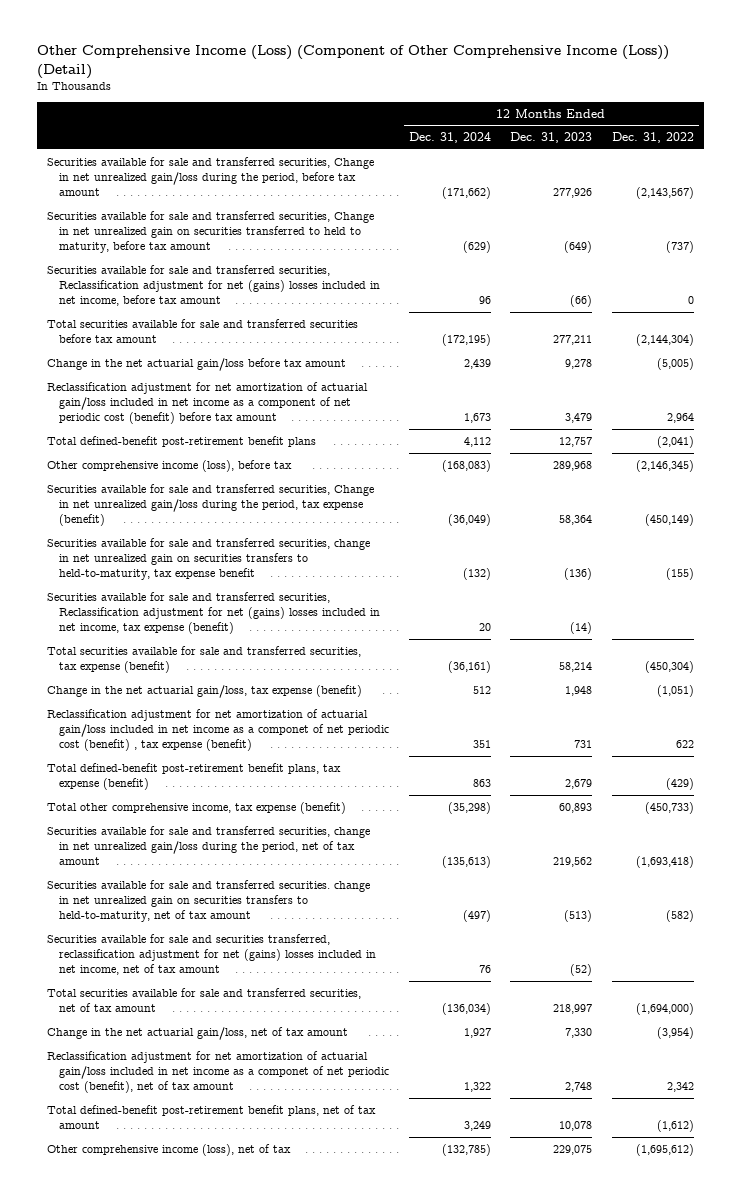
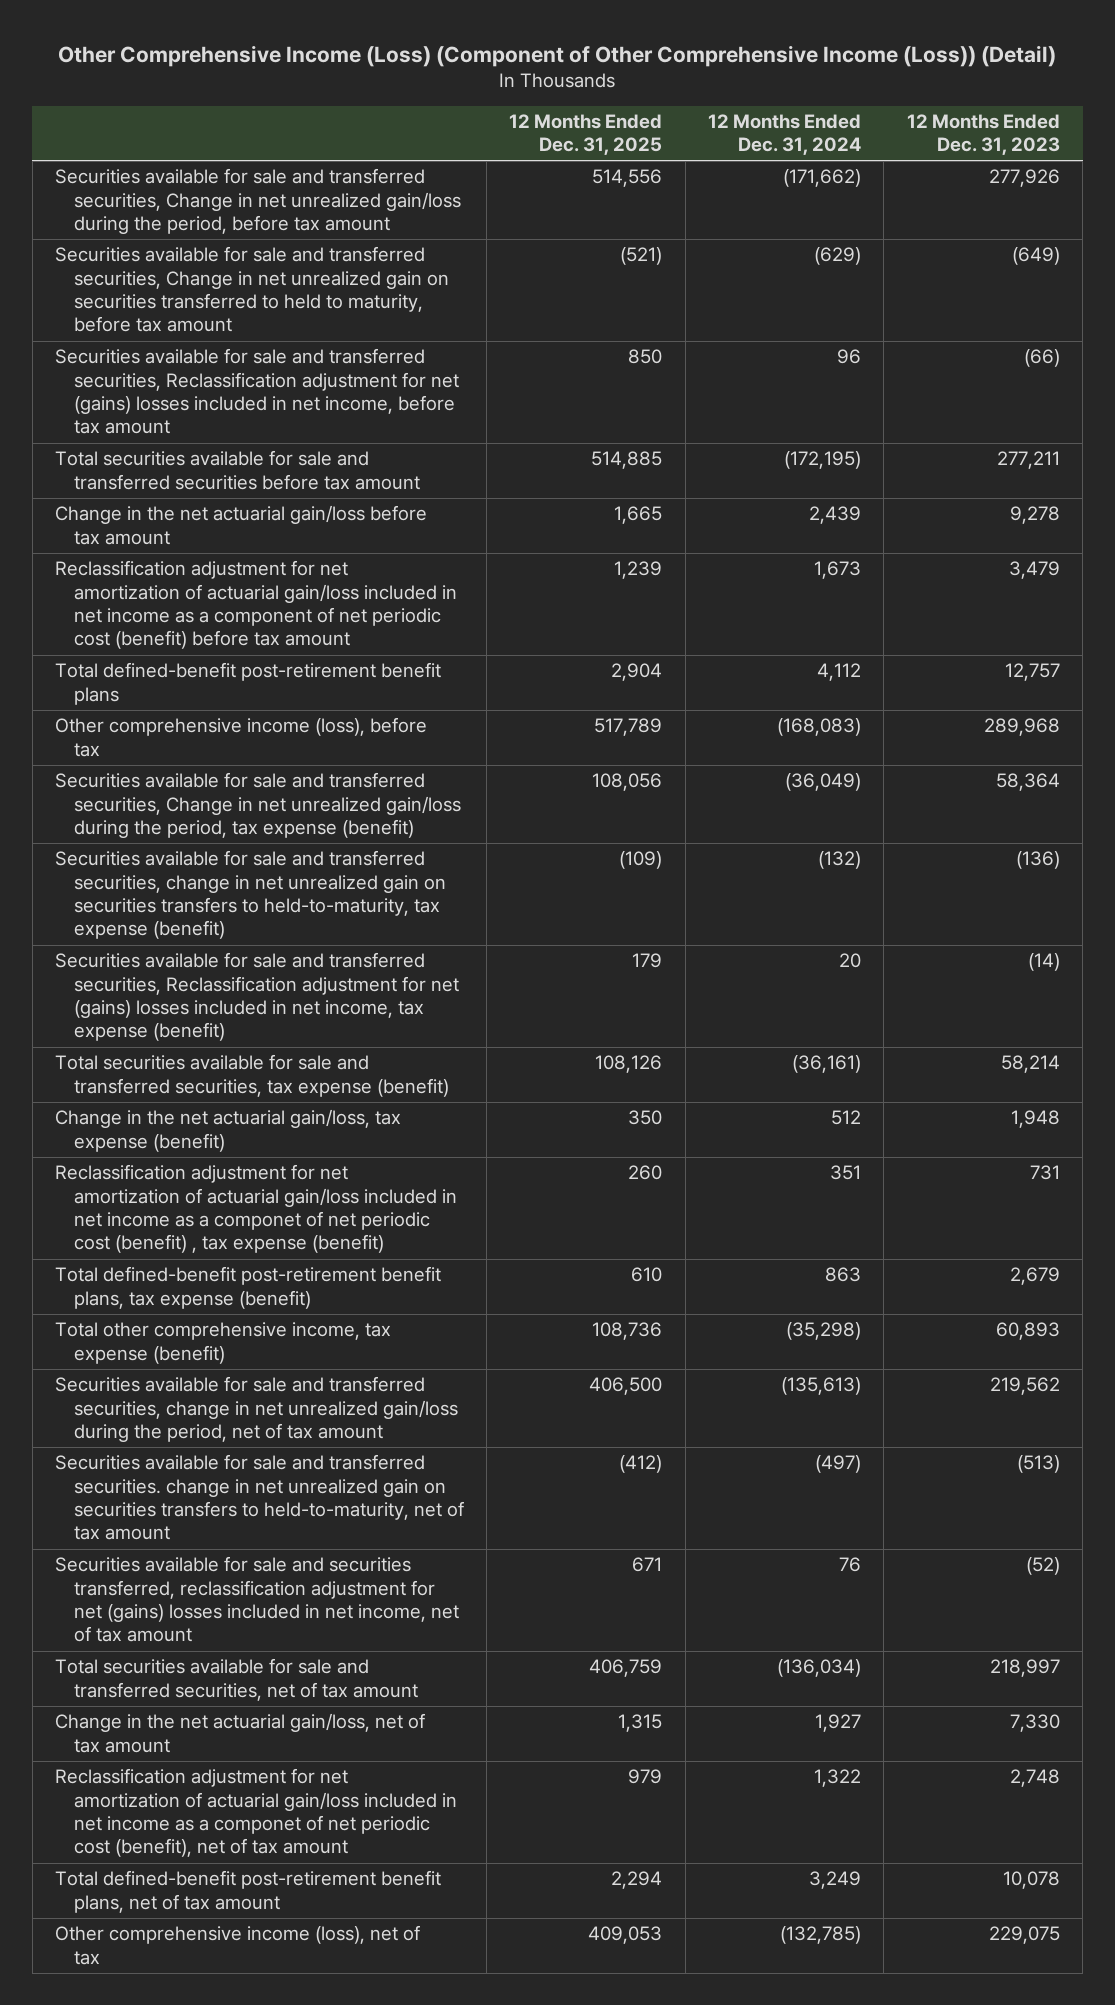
- | 12 Months Ended Dec. 31, 2024 | 12 Months Ended Dec. 31, 2023 | 12 Months Ended Dec. 31, 2022
+ | 12 Months Ended Dec. 31, 2025 | 12 Months Ended Dec. 31, 2024 | 12 Months Ended Dec. 31, 2023
- Securities available for sale and transferred securities, change in net unrealized gain on securities transfers to held-to-maturity, tax expense benefit | (132) | (136) | (155)
+ Securities available for sale and transferred securities, change in net unrealized gain on securities transfers to held-to-maturity, tax expense (benefit) | (109) | (132) | (136)

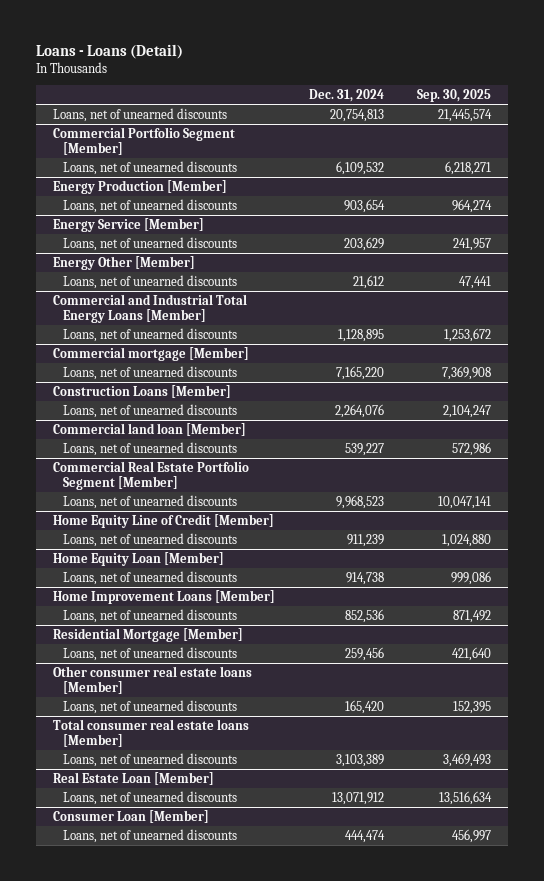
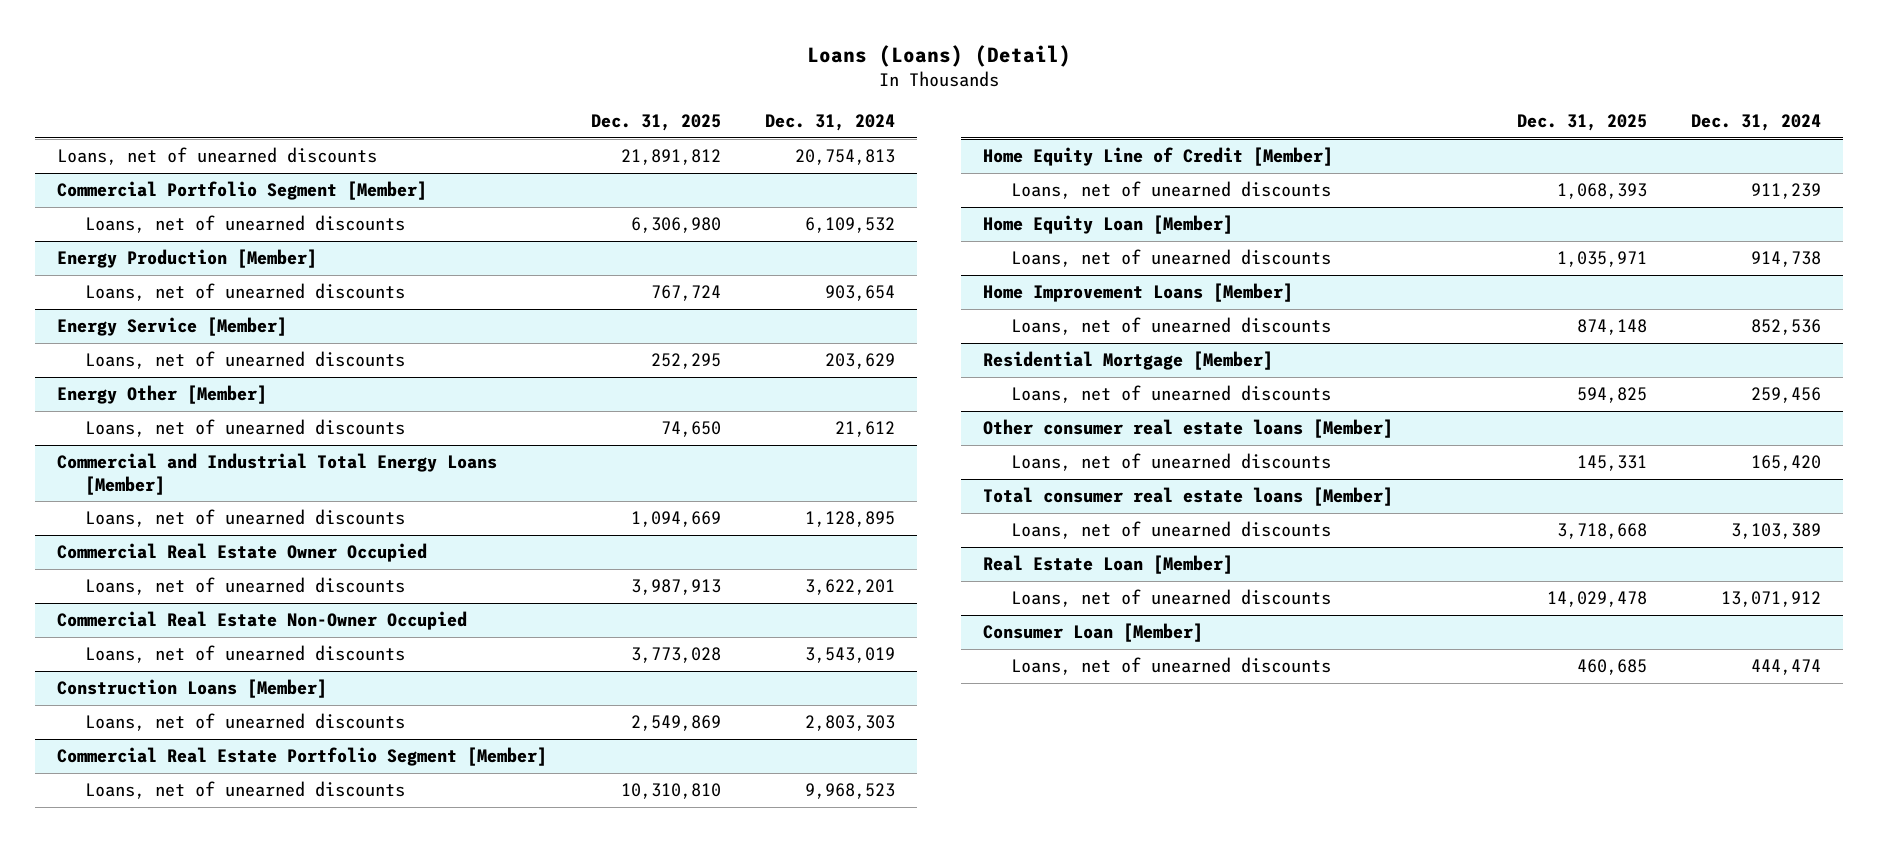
- Loans - Loans (Detail)
+ Loans (Loans) (Detail)
- | Dec. 31, 2024 | Sep. 30, 2025
+ | Dec. 31, 2025 | Dec. 31, 2024
- Commercial mortgage [Member]
- Loans, net of unearned discounts | 7,165,220 | 7,369,908
+ Commercial Real Estate Owner Occupied
+ Loans, net of unearned discounts | 3,987,913 | 3,622,201
+ Commercial Real Estate Non-Owner Occupied
+ Loans, net of unearned discounts | 3,773,028 | 3,543,019
@ Construction Loans [Member]
- Loans, net of unearned discounts | 2,264,076 | 2,104,247
- Commercial land loan [Member]
- Loans, net of unearned discounts | 539,227 | 572,986
@ Construction Loans [Member]
+ Loans, net of unearned discounts | 2,549,869 | 2,803,303

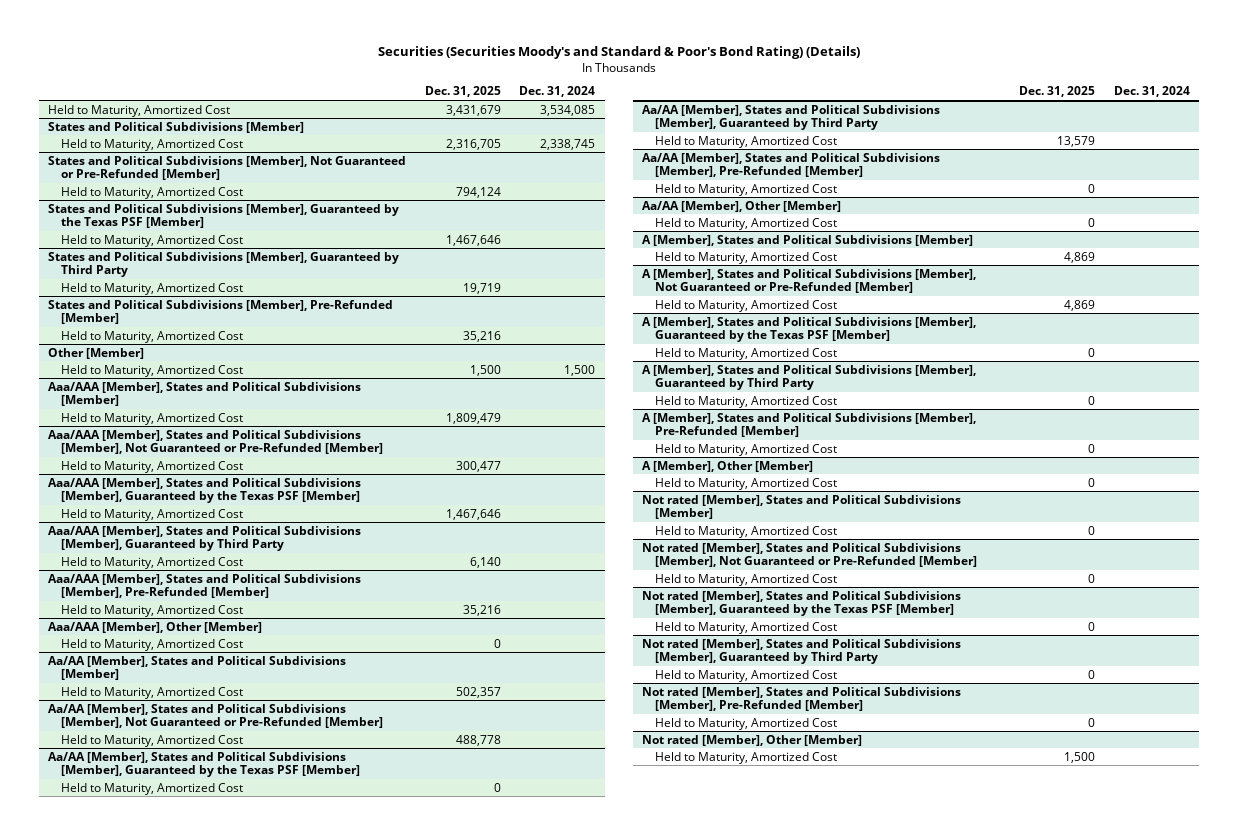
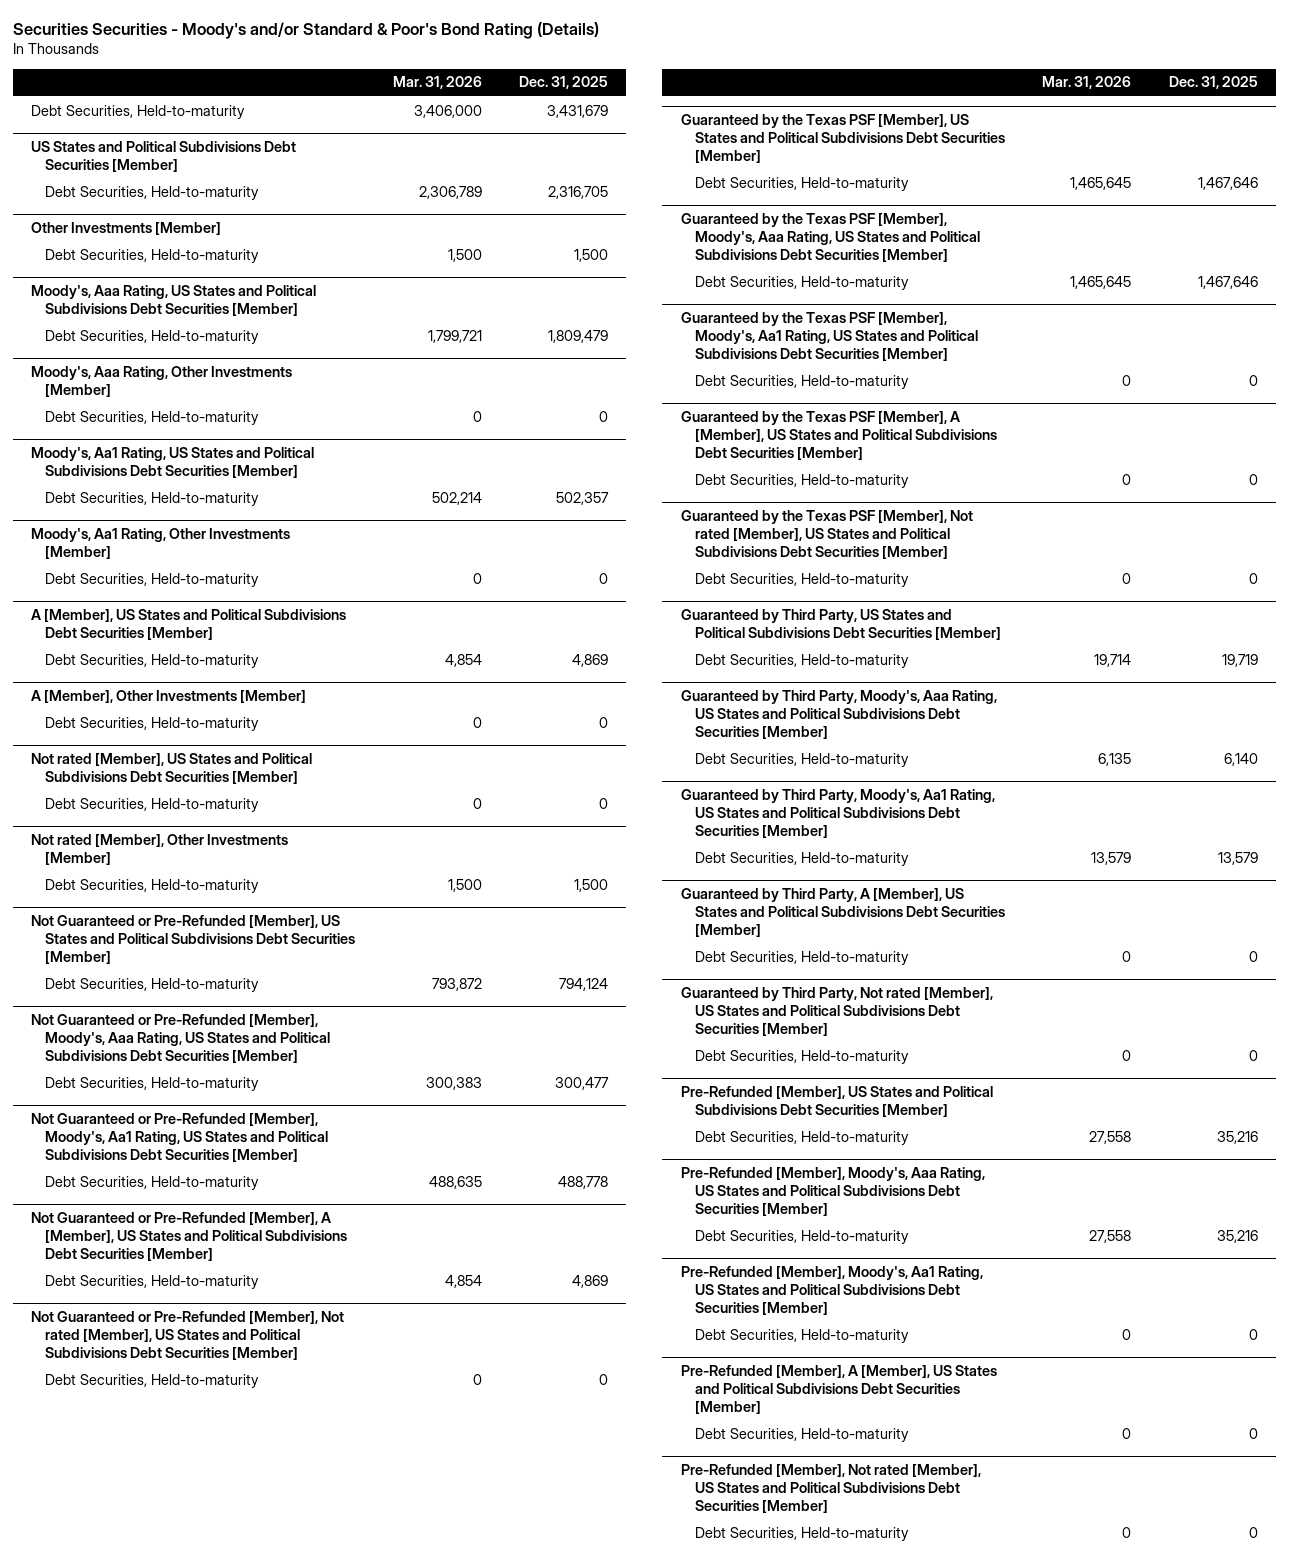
- Securities (Securities Moody's and Standard & Poor's Bond Rating) (Details)
+ Securities Securities - Moody's and/or Standard & Poor's Bond Rating (Details)
- | Dec. 31, 2025 | Dec. 31, 2024
+ | Mar. 31, 2026 | Dec. 31, 2025
- Held to Maturity, Amortized Cost | 3,431,679 | 3,534,085
- States and Political Subdivisions [Member]
- Held to Maturity, Amortized Cost | 2,316,705 | 2,338,745
- States and Political Subdivisions [Member], Not Guaranteed or Pre-Refunded [Member]
- Held to Maturity, Amortized Cost | 794,124 |
- States and Political Subdivisions [Member], Guaranteed by the Texas PSF [Member]
- Held to Maturity, Amortized Cost | 1,467,646 |
- States and Political Subdivisions [Member], Guaranteed by Third Party
- Held to Maturity, Amortized Cost | 19,719 |
- States and Political Subdivisions [Member], Pre-Refunded [Member]
- Held to Maturity, Amortized Cost | 35,216 |
- Other [Member]
- Held to Maturity, Amortized Cost | 1,500 | 1,500
- Aaa/AAA [Member], States and Political Subdivisions [Member]
- Held to Maturity, Amortized Cost | 1,809,479 |
- Aaa/AAA [Member], States and Political Subdivisions [Member], Not Guaranteed or Pre-Refunded [Member]
- Held to Maturity, Amortized Cost | 300,477 |
- Aaa/AAA [Member], States and Political Subdivisions [Member], Guaranteed by the Texas PSF [Member]
- Held to Maturity, Amortized Cost | 1,467,646 |
- Aaa/AAA [Member], States and Political Subdivisions [Member], Guaranteed by Third Party
- Held to Maturity, Amortized Cost | 6,140 |
- Aaa/AAA [Member], States and Political Subdivisions [Member], Pre-Refunded [Member]
- Held to Maturity, Amortized Cost | 35,216 |
- Aaa/AAA [Member], Other [Member]
- Held to Maturity, Amortized Cost | 0 |
- Aa/AA [Member], States and Political Subdivisions [Member]
- Held to Maturity, Amortized Cost | 502,357 |
- Aa/AA [Member], States and Political Subdivisions [Member], Not Guaranteed or Pre-Refunded [Member]
- Held to Maturity, Amortized Cost | 488,778 |
- Aa/AA [Member], States and Political Subdivisions [Member], Guaranteed by the Texas PSF [Member]
- Held to Maturity, Amortized Cost | 0 |
- Aa/AA [Member], States and Political Subdivisions [Member], Guaranteed by Third Party
- Held to Maturity, Amortized Cost | 13,579 |
- Aa/AA [Member], States and Political Subdivisions [Member], Pre-Refunded [Member]
- Held to Maturity, Amortized Cost | 0 |
- Aa/AA [Member], Other [Member]
- Held to Maturity, Amortized Cost | 0 |
- A [Member], States and Political Subdivisions [Member]
- Held to Maturity, Amortized Cost | 4,869 |
- A [Member], States and Political Subdivisions [Member], Not Guaranteed or Pre-Refunded [Member]
- Held to Maturity, Amortized Cost | 4,869 |
- A [Member], States and Political Subdivisions [Member], Guaranteed by the Texas PSF [Member]
- Held to Maturity, Amortized Cost | 0 |
- A [Member], States and Political Subdivisions [Member], Guaranteed by Third Party
- Held to Maturity, Amortized Cost | 0 |
- A [Member], States and Political Subdivisions [Member], Pre-Refunded [Member]
- Held to Maturity, Amortized Cost | 0 |
- A [Member], Other [Member]
- Held to Maturity, Amortized Cost | 0 |
- Not rated [Member], States and Political Subdivisions [Member]
- Held to Maturity, Amortized Cost | 0 |
- Not rated [Member], States and Political Subdivisions [Member], Not Guaranteed or Pre-Refunded [Member]
- Held to Maturity, Amortized Cost | 0 |
- Not rated [Member], States and Political Subdivisions [Member], Guaranteed by the Texas PSF [Member]
- Held to Maturity, Amortized Cost | 0 |
- Not rated [Member], States and Political Subdivisions [Member], Guaranteed by Third Party
- Held to Maturity, Amortized Cost | 0 |
- Not rated [Member], States and Political Subdivisions [Member], Pre-Refunded [Member]
- Held to Maturity, Amortized Cost | 0 |
- Not rated [Member], Other [Member]
- Held to Maturity, Amortized Cost | 1,500 |
+ Debt Securities, Held-to-maturity | 3,406,000 | 3,431,679
+ US States and Political Subdivisions Debt Securities [Member]
+ Debt Securities, Held-to-maturity | 2,306,789 | 2,316,705
+ Other Investments [Member]
+ Debt Securities, Held-to-maturity | 1,500 | 1,500
+ Moody's, Aaa Rating, US States and Political Subdivisions Debt Securities [Member]
+ Debt Securities, Held-to-maturity | 1,799,721 | 1,809,479
+ Moody's, Aaa Rating, Other Investments [Member]
+ Debt Securities, Held-to-maturity | 0 | 0
+ Moody's, Aa1 Rating, US States and Political Subdivisions Debt Securities [Member]
+ Debt Securities, Held-to-maturity | 502,214 | 502,357
+ Moody's, Aa1 Rating, Other Investments [Member]
+ Debt Securities, Held-to-maturity | 0 | 0
+ A [Member], US States and Political Subdivisions Debt Securities [Member]
+ Debt Securities, Held-to-maturity | 4,854 | 4,869
+ A [Member], Other Investments [Member]
+ Debt Securities, Held-to-maturity | 0 | 0
+ Not rated [Member], US States and Political Subdivisions Debt Securities [Member]
+ Debt Securities, Held-to-maturity | 0 | 0
+ Not rated [Member], Other Investments [Member]
+ Debt Securities, Held-to-maturity | 1,500 | 1,500
+ Not Guaranteed or Pre-Refunded [Member], US States and Political Subdivisions Debt Securities [Member]
+ Debt Securities, Held-to-maturity | 793,872 | 794,124
+ Not Guaranteed or Pre-Refunded [Member], Moody's, Aaa Rating, US States and Political Subdivisions Debt Securities [Member]
+ Debt Securities, Held-to-maturity | 300,383 | 300,477
+ Not Guaranteed or Pre-Refunded [Member], Moody's, Aa1 Rating, US States and Political Subdivisions Debt Securities [Member]
+ Debt Securities, Held-to-maturity | 488,635 | 488,778
+ Not Guaranteed or Pre-Refunded [Member], A [Member], US States and Political Subdivisions Debt Securities [Member]
+ Debt Securities, Held-to-maturity | 4,854 | 4,869
+ Not Guaranteed or Pre-Refunded [Member], Not rated [Member], US States and Political Subdivisions Debt Securities [Member]
+ Debt Securities, Held-to-maturity | 0 | 0
+ Guaranteed by the Texas PSF [Member], US States and Political Subdivisions Debt Securities [Member]
+ Debt Securities, Held-to-maturity | 1,465,645 | 1,467,646
+ Guaranteed by the Texas PSF [Member], Moody's, Aaa Rating, US States and Political Subdivisions Debt Securities [Member]
+ Debt Securities, Held-to-maturity | 1,465,645 | 1,467,646
+ Guaranteed by the Texas PSF [Member], Moody's, Aa1 Rating, US States and Political Subdivisions Debt Securities [Member]
+ Debt Securities, Held-to-maturity | 0 | 0
+ Guaranteed by the Texas PSF [Member], A [Member], US States and Political Subdivisions Debt Securities [Member]
+ Debt Securities, Held-to-maturity | 0 | 0
+ Guaranteed by the Texas PSF [Member], Not rated [Member], US States and Political Subdivisions Debt Securities [Member]
+ Debt Securities, Held-to-maturity | 0 | 0
+ Guaranteed by Third Party, US States and Political Subdivisions Debt Securities [Member]
+ Debt Securities, Held-to-maturity | 19,714 | 19,719
+ Guaranteed by Third Party, Moody's, Aaa Rating, US States and Political Subdivisions Debt Securities [Member]
+ Debt Securities, Held-to-maturity | 6,135 | 6,140
+ Guaranteed by Third Party, Moody's, Aa1 Rating, US States and Political Subdivisions Debt Securities [Member]
+ Debt Securities, Held-to-maturity | 13,579 | 13,579
+ Guaranteed by Third Party, A [Member], US States and Political Subdivisions Debt Securities [Member]
+ Debt Securities, Held-to-maturity | 0 | 0
+ Guaranteed by Third Party, Not rated [Member], US States and Political Subdivisions Debt Securities [Member]
+ Debt Securities, Held-to-maturity | 0 | 0
+ Pre-Refunded [Member], US States and Political Subdivisions Debt Securities [Member]
+ Debt Securities, Held-to-maturity | 27,558 | 35,216
+ Pre-Refunded [Member], Moody's, Aaa Rating, US States and Political Subdivisions Debt Securities [Member]
+ Debt Securities, Held-to-maturity | 27,558 | 35,216
+ Pre-Refunded [Member], Moody's, Aa1 Rating, US States and Political Subdivisions Debt Securities [Member]
+ Debt Securities, Held-to-maturity | 0 | 0
+ Pre-Refunded [Member], A [Member], US States and Political Subdivisions Debt Securities [Member]
+ Debt Securities, Held-to-maturity | 0 | 0
+ Pre-Refunded [Member], Not rated [Member], US States and Political Subdivisions Debt Securities [Member]
+ Debt Securities, Held-to-maturity | 0 | 0

